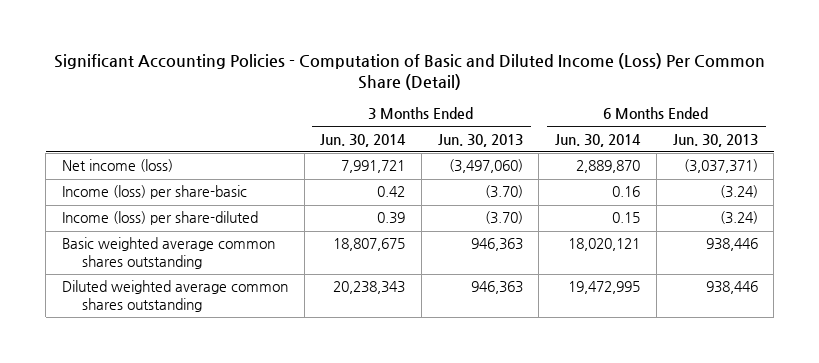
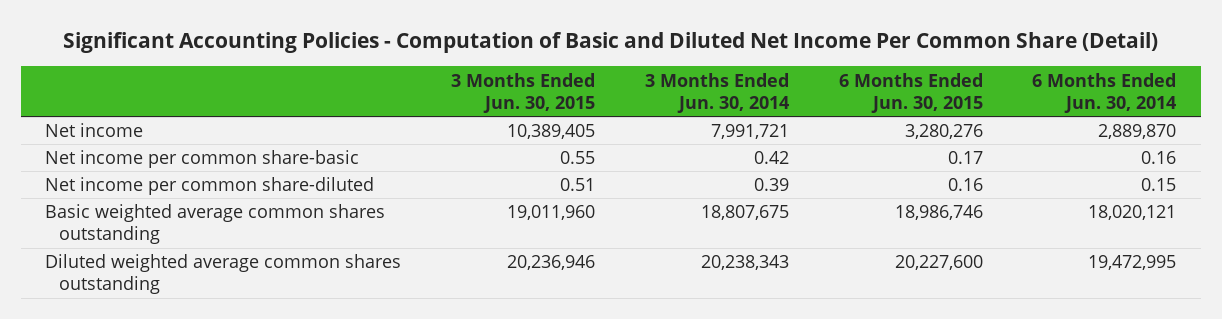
- Significant Accounting Policies - Computation of Basic and Diluted Income (Loss) Per Common Share (Detail)
+ Significant Accounting Policies - Computation of Basic and Diluted Net Income Per Common Share (Detail)
- | 3 Months Ended Jun. 30, 2014 | 3 Months Ended Jun. 30, 2013 | 6 Months Ended Jun. 30, 2014 | 6 Months Ended Jun. 30, 2013
+ | 3 Months Ended Jun. 30, 2015 | 3 Months Ended Jun. 30, 2014 | 6 Months Ended Jun. 30, 2015 | 6 Months Ended Jun. 30, 2014
- Net income (loss) | 7,991,721 | (3,497,060) | 2,889,870 | (3,037,371)
- Income (loss) per share-basic | 0.42 | (3.70) | 0.16 | (3.24)
- Income (loss) per share-diluted | 0.39 | (3.70) | 0.15 | (3.24)
+ Net income | 10,389,405 | 7,991,721 | 3,280,276 | 2,889,870
+ Net income per common share-basic | 0.55 | 0.42 | 0.17 | 0.16
+ Net income per common share-diluted | 0.51 | 0.39 | 0.16 | 0.15

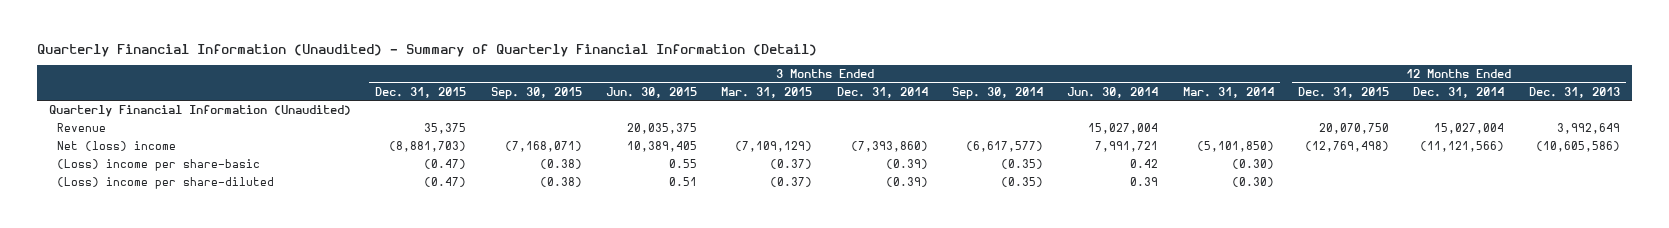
- Significant Accounting Policies - Computation of Basic and Diluted Net Income Per Common Share (Detail)
+ Quarterly Financial Information (Unaudited) - Summary of Quarterly Financial Information (Detail)
- | 3 Months Ended Jun. 30, 2015 | 3 Months Ended Jun. 30, 2014 | 6 Months Ended Jun. 30, 2015 | 6 Months Ended Jun. 30, 2014
+ | 3 Months Ended Dec. 31, 2015 | 3 Months Ended Sep. 30, 2015 | 3 Months Ended Jun. 30, 2015 | 3 Months Ended Mar. 31, 2015 | 3 Months Ended Dec. 31, 2014 | 3 Months Ended Sep. 30, 2014 | 3 Months Ended Jun. 30, 2014 | 3 Months Ended Mar. 31, 2014 | 12 Months Ended Dec. 31, 2015 | 12 Months Ended Dec. 31, 2014 | 12 Months Ended Dec. 31, 2013
- Net income | 10,389,405 | 7,991,721 | 3,280,276 | 2,889,870
- Net income per common share-basic | 0.55 | 0.42 | 0.17 | 0.16
- Net income per common share-diluted | 0.51 | 0.39 | 0.16 | 0.15
- Basic weighted average common shares outstanding | 19,011,960 | 18,807,675 | 18,986,746 | 18,020,121
- Diluted weighted average common shares outstanding | 20,236,946 | 20,238,343 | 20,227,600 | 19,472,995
+ Quarterly Financial Information (Unaudited)
+ Revenue | 35,375 | | 20,035,375 | | | | 15,027,004 | | 20,070,750 | 15,027,004 | 3,992,649
+ Net (loss) income | (8,881,703) | (7,168,071) | 10,389,405 | (7,109,129) | (7,393,860) | (6,617,577) | 7,991,721 | (5,101,850) | (12,769,498) | (11,121,566) | (10,605,586)
+ (Loss) income per share-basic | (0.47) | (0.38) | 0.55 | (0.37) | (0.39) | (0.35) | 0.42 | (0.30) | | |
+ (Loss) income per share-diluted | (0.47) | (0.38) | 0.51 | (0.37) | (0.39) | (0.35) | 0.39 | (0.30) | | |

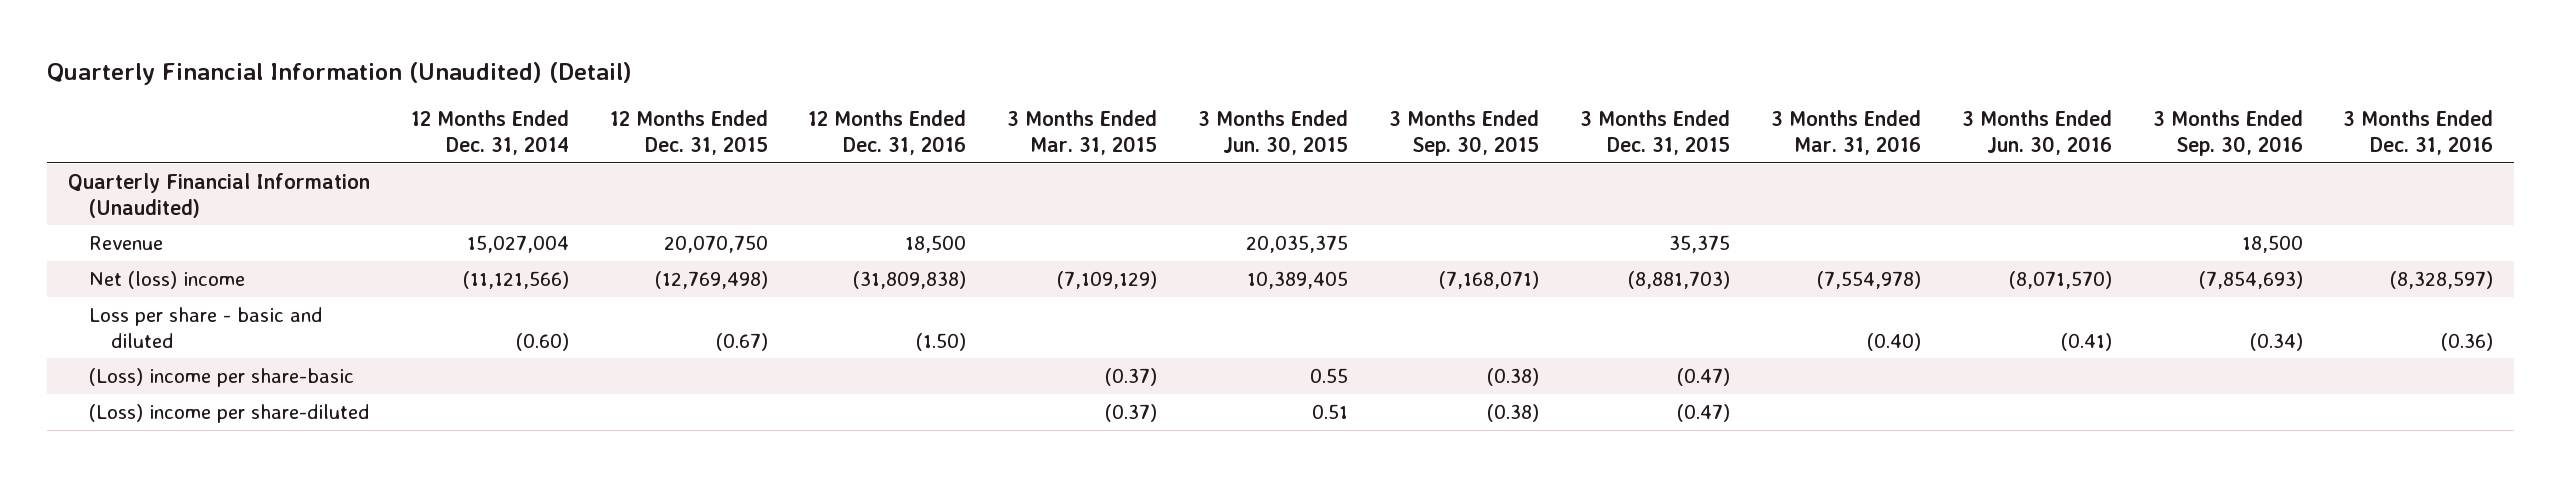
- Quarterly Financial Information (Unaudited) - Summary of Quarterly Financial Information (Detail)
+ Quarterly Financial Information (Unaudited) (Detail)
- | 3 Months Ended Dec. 31, 2015 | 3 Months Ended Sep. 30, 2015 | 3 Months Ended Jun. 30, 2015 | 3 Months Ended Mar. 31, 2015 | 3 Months Ended Dec. 31, 2014 | 3 Months Ended Sep. 30, 2014 | 3 Months Ended Jun. 30, 2014 | 3 Months Ended Mar. 31, 2014 | 12 Months Ended Dec. 31, 2015 | 12 Months Ended Dec. 31, 2014 | 12 Months Ended Dec. 31, 2013
+ | 12 Months Ended Dec. 31, 2014 | 12 Months Ended Dec. 31, 2015 | 12 Months Ended Dec. 31, 2016 | 3 Months Ended Mar. 31, 2015 | 3 Months Ended Jun. 30, 2015 | 3 Months Ended Sep. 30, 2015 | 3 Months Ended Dec. 31, 2015 | 3 Months Ended Mar. 31, 2016 | 3 Months Ended Jun. 30, 2016 | 3 Months Ended Sep. 30, 2016 | 3 Months Ended Dec. 31, 2016
+ Loss per share - basic and diluted | (0.60) | (0.67) | (1.50) | | | | | (0.40) | (0.41) | (0.34) | (0.36)

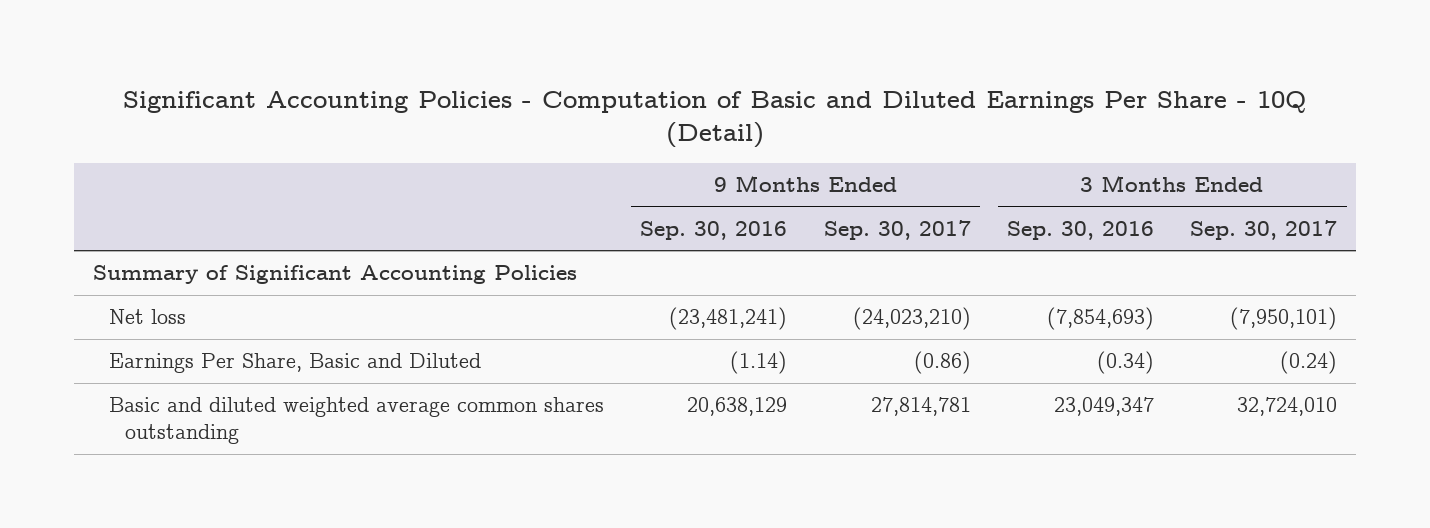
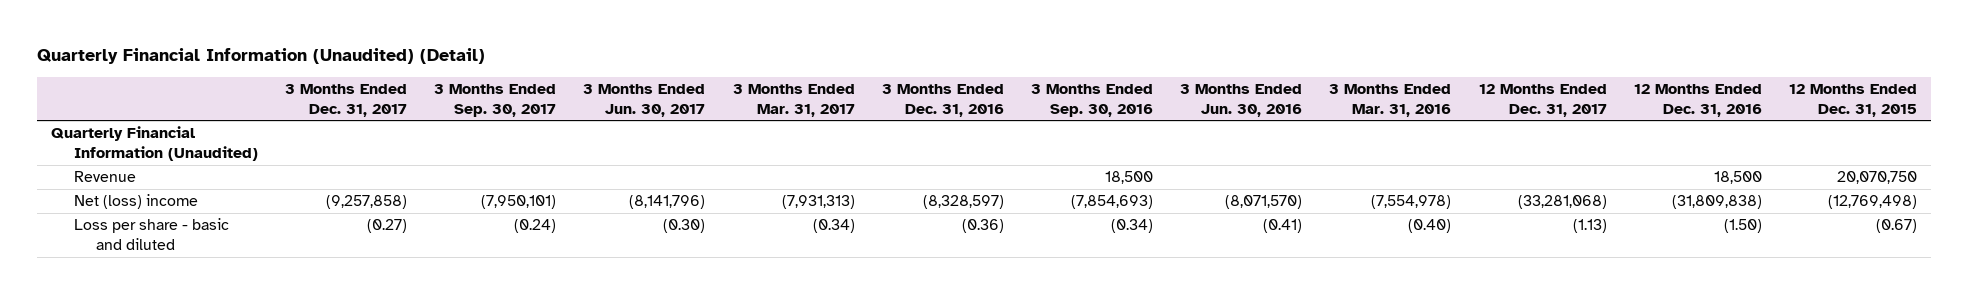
- Significant Accounting Policies - Computation of Basic and Diluted Earnings Per Share - 10Q (Detail)
+ Quarterly Financial Information (Unaudited) (Detail)
- | 9 Months Ended Sep. 30, 2016 | 9 Months Ended Sep. 30, 2017 | 3 Months Ended Sep. 30, 2016 | 3 Months Ended Sep. 30, 2017
+ | 3 Months Ended Dec. 31, 2017 | 3 Months Ended Sep. 30, 2017 | 3 Months Ended Jun. 30, 2017 | 3 Months Ended Mar. 31, 2017 | 3 Months Ended Dec. 31, 2016 | 3 Months Ended Sep. 30, 2016 | 3 Months Ended Jun. 30, 2016 | 3 Months Ended Mar. 31, 2016 | 12 Months Ended Dec. 31, 2017 | 12 Months Ended Dec. 31, 2016 | 12 Months Ended Dec. 31, 2015
- Summary of Significant Accounting Policies
- Net loss | (23,481,241) | (24,023,210) | (7,854,693) | (7,950,101)
- Earnings Per Share, Basic and Diluted | (1.14) | (0.86) | (0.34) | (0.24)
- Basic and diluted weighted average common shares outstanding | 20,638,129 | 27,814,781 | 23,049,347 | 32,724,010
+ Quarterly Financial Information (Unaudited)
+ Revenue | | | | | | 18,500 | | | | 18,500 | 20,070,750
+ Net (loss) income | (9,257,858) | (7,950,101) | (8,141,796) | (7,931,313) | (8,328,597) | (7,854,693) | (8,071,570) | (7,554,978) | (33,281,068) | (31,809,838) | (12,769,498)
+ Loss per share - basic and diluted | (0.27) | (0.24) | (0.30) | (0.34) | (0.36) | (0.34) | (0.41) | (0.40) | (1.13) | (1.50) | (0.67)

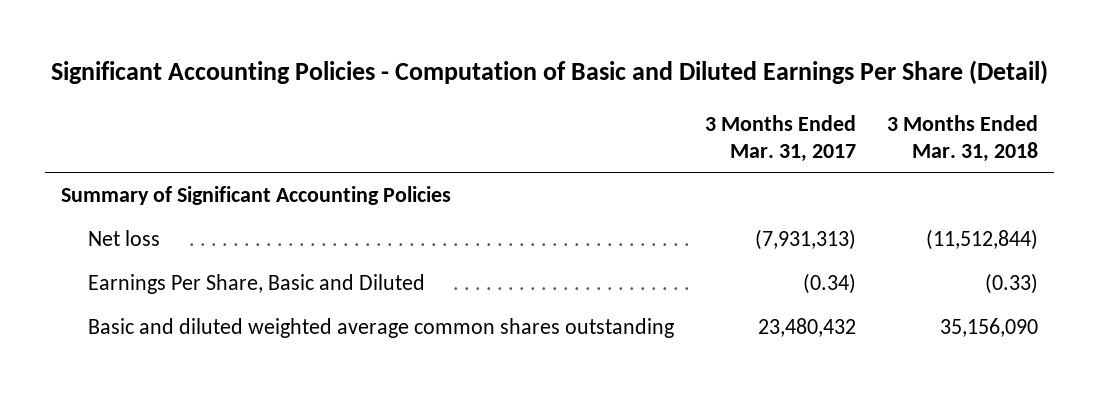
- Quarterly Financial Information (Unaudited) (Detail)
+ Significant Accounting Policies - Computation of Basic and Diluted Earnings Per Share (Detail)
- | 3 Months Ended Dec. 31, 2017 | 3 Months Ended Sep. 30, 2017 | 3 Months Ended Jun. 30, 2017 | 3 Months Ended Mar. 31, 2017 | 3 Months Ended Dec. 31, 2016 | 3 Months Ended Sep. 30, 2016 | 3 Months Ended Jun. 30, 2016 | 3 Months Ended Mar. 31, 2016 | 12 Months Ended Dec. 31, 2017 | 12 Months Ended Dec. 31, 2016 | 12 Months Ended Dec. 31, 2015
+ | 3 Months Ended Mar. 31, 2017 | 3 Months Ended Mar. 31, 2018
- Quarterly Financial Information (Unaudited)
- Revenue | | | | | | 18,500 | | | | 18,500 | 20,070,750
- Net (loss) income | (9,257,858) | (7,950,101) | (8,141,796) | (7,931,313) | (8,328,597) | (7,854,693) | (8,071,570) | (7,554,978) | (33,281,068) | (31,809,838) | (12,769,498)
- Loss per share - basic and diluted | (0.27) | (0.24) | (0.30) | (0.34) | (0.36) | (0.34) | (0.41) | (0.40) | (1.13) | (1.50) | (0.67)
+ Summary of Significant Accounting Policies
+ Net loss | (7,931,313) | (11,512,844)
+ Earnings Per Share, Basic and Diluted | (0.34) | (0.33)
+ Basic and diluted weighted average common shares outstanding | 23,480,432 | 35,156,090

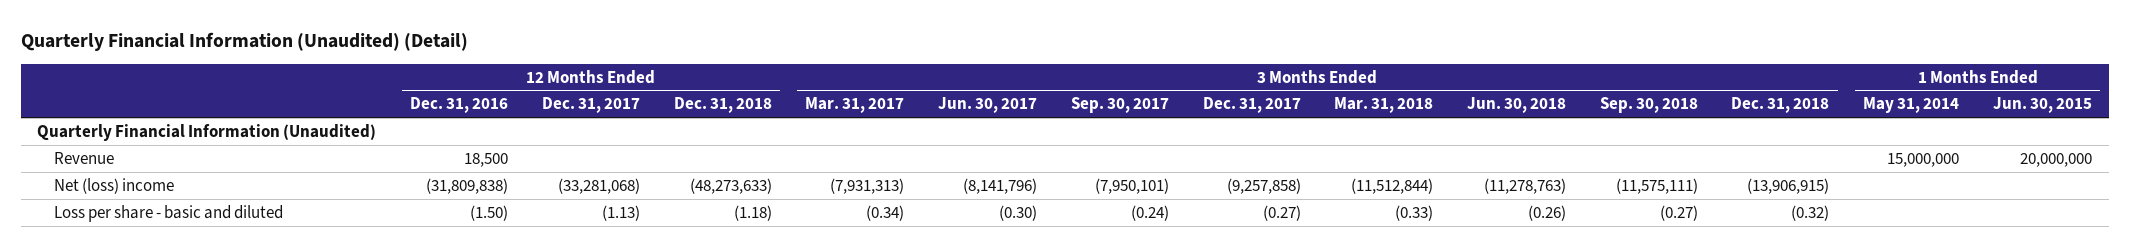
- Significant Accounting Policies - Computation of Basic and Diluted Earnings Per Share (Detail)
+ Quarterly Financial Information (Unaudited) (Detail)
- | 3 Months Ended Mar. 31, 2017 | 3 Months Ended Mar. 31, 2018
+ | 12 Months Ended Dec. 31, 2016 | 12 Months Ended Dec. 31, 2017 | 12 Months Ended Dec. 31, 2018 | 3 Months Ended Mar. 31, 2017 | 3 Months Ended Jun. 30, 2017 | 3 Months Ended Sep. 30, 2017 | 3 Months Ended Dec. 31, 2017 | 3 Months Ended Mar. 31, 2018 | 3 Months Ended Jun. 30, 2018 | 3 Months Ended Sep. 30, 2018 | 3 Months Ended Dec. 31, 2018 | 1 Months Ended May 31, 2014 | 1 Months Ended Jun. 30, 2015
- Summary of Significant Accounting Policies
- Net loss | (7,931,313) | (11,512,844)
- Earnings Per Share, Basic and Diluted | (0.34) | (0.33)
- Basic and diluted weighted average common shares outstanding | 23,480,432 | 35,156,090
+ Quarterly Financial Information (Unaudited)
+ Revenue | 18,500 | | | | | | | | | | | 15,000,000 | 20,000,000
+ Net (loss) income | (31,809,838) | (33,281,068) | (48,273,633) | (7,931,313) | (8,141,796) | (7,950,101) | (9,257,858) | (11,512,844) | (11,278,763) | (11,575,111) | (13,906,915) | |
+ Loss per share - basic and diluted | (1.50) | (1.13) | (1.18) | (0.34) | (0.30) | (0.24) | (0.27) | (0.33) | (0.26) | (0.27) | (0.32) | |

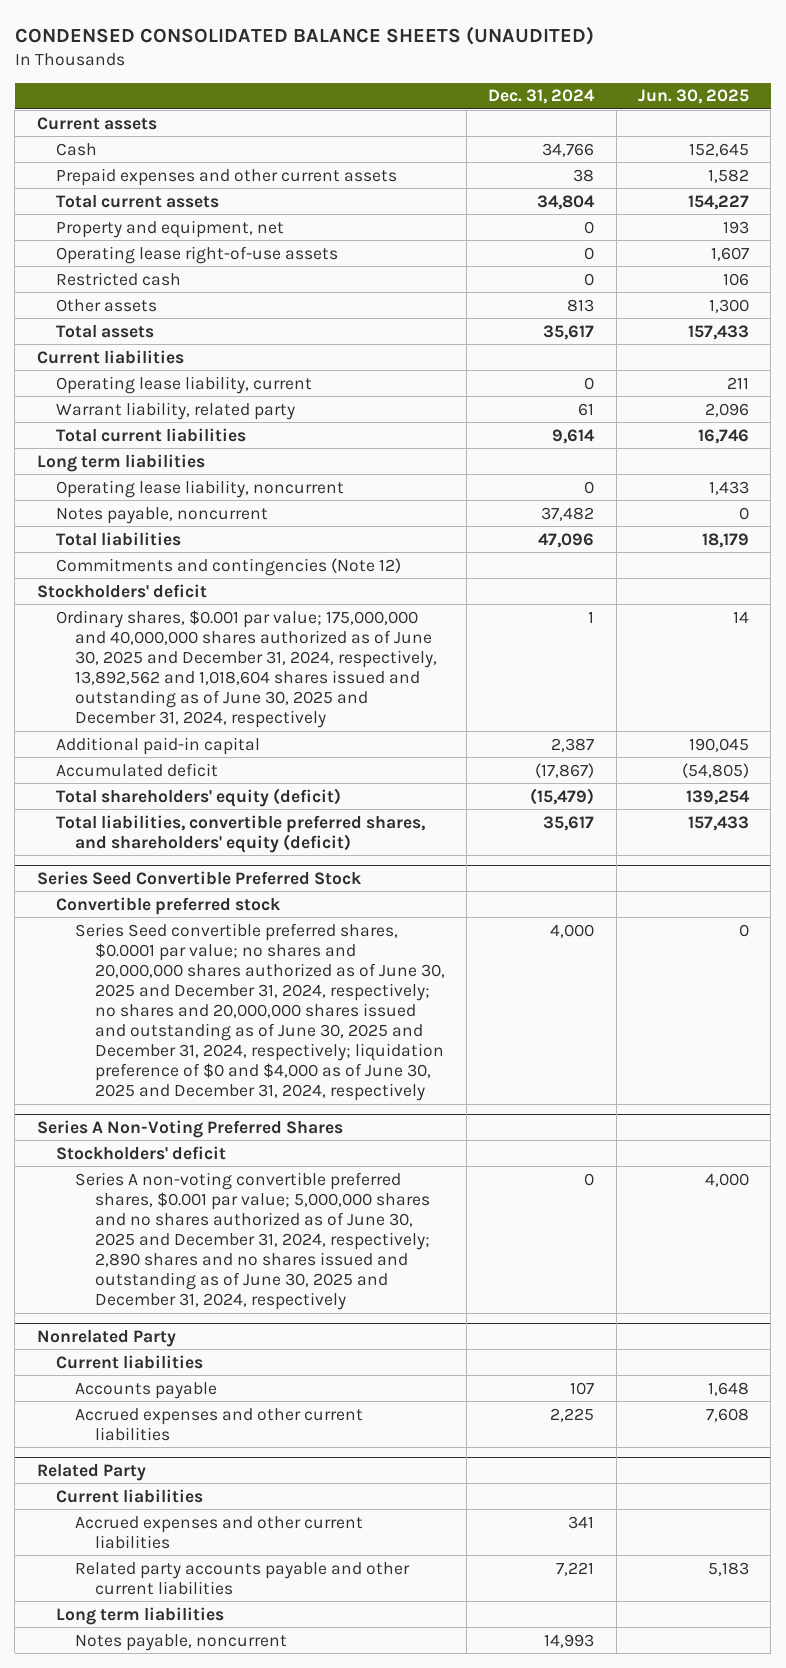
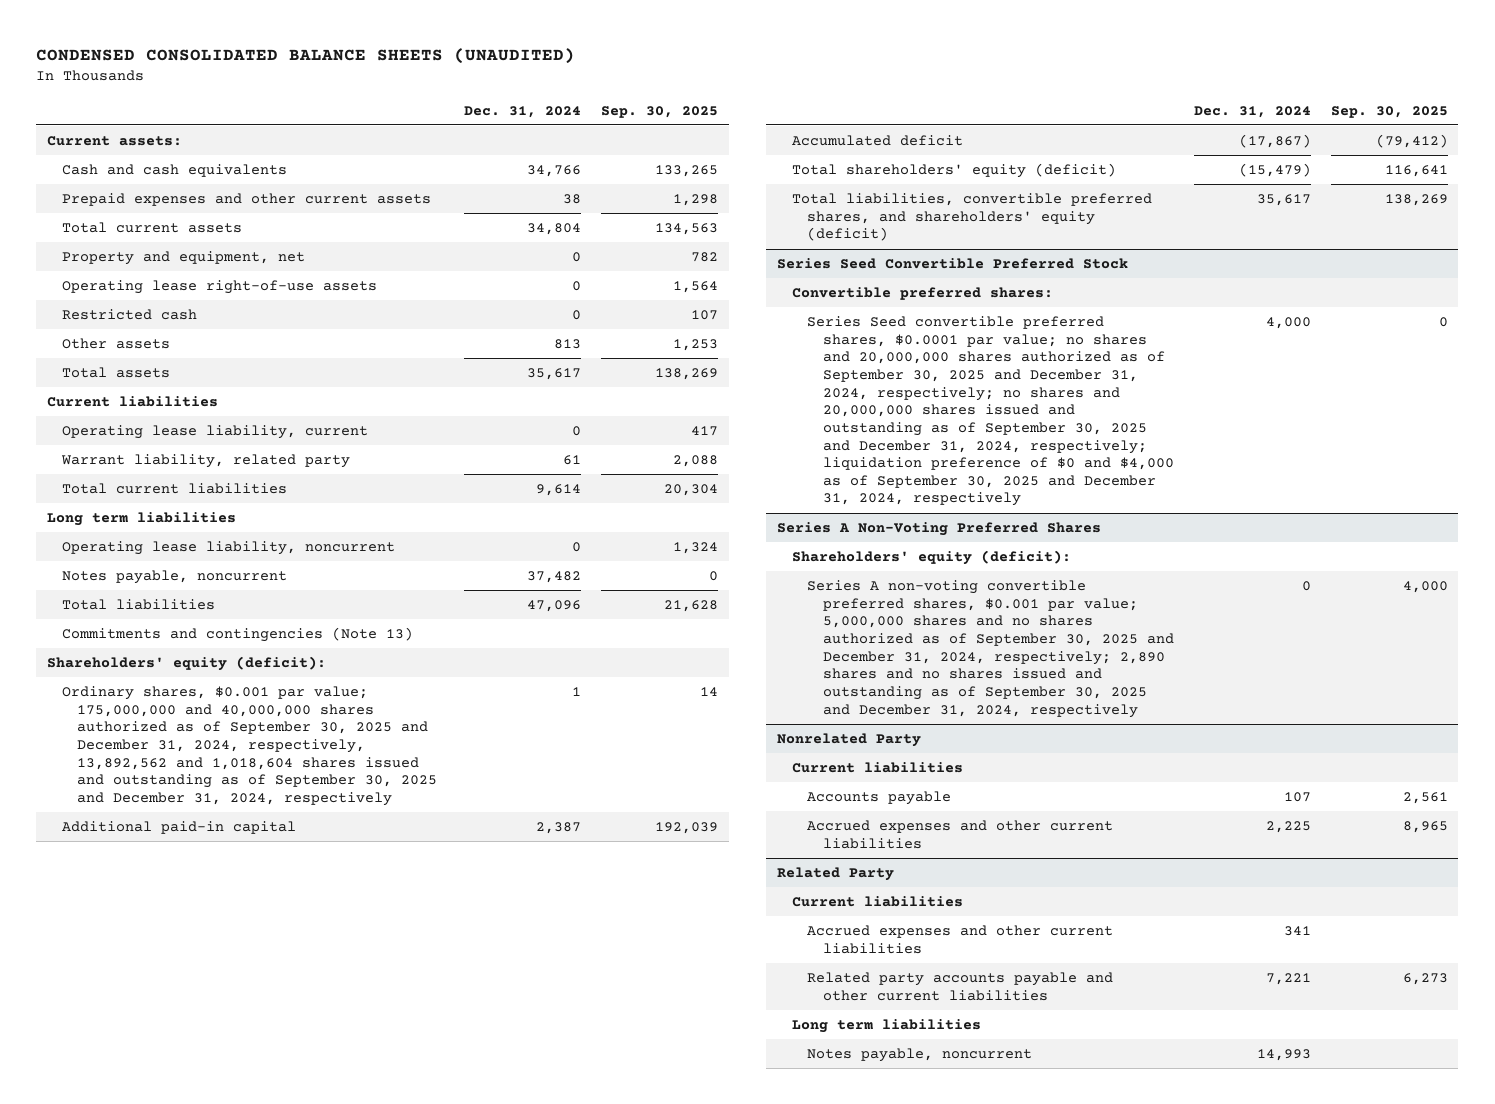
- | Dec. 31, 2024 | Jun. 30, 2025
+ | Dec. 31, 2024 | Sep. 30, 2025
- Current assets
- Cash | 34,766 | 152,645
+ Current assets:
+ Cash and cash equivalents | 34,766 | 133,265
- Commitments and contingencies (Note 12)
- Stockholders' deficit
- Ordinary shares, $0.001 par value; 175,000,000 and 40,000,000 shares authorized as of June 30, 2025 and December 31, 2024, respectively, 13,892,562 and 1,018,604 shares issued and outstanding as of June 30, 2025 and December 31, 2024, respectively | 1 | 14
+ Commitments and contingencies (Note 13)
+ Shareholders' equity (deficit):
+ Ordinary shares, $0.001 par value; 175,000,000 and 40,000,000 shares authorized as of September 30, 2025 and December 31, 2024, respectively, 13,892,562 and 1,018,604 shares issued and outstanding as of September 30, 2025 and December 31, 2024, respectively | 1 | 14
@ Series Seed Convertible Preferred Stock
- Convertible preferred stock
- Series Seed convertible preferred shares, $0.0001 par value; no shares and 20,000,000 shares authorized as of June 30, 2025 and December 31, 2024, respectively; no shares and 20,000,000 shares issued and outstanding as of June 30, 2025 and December 31, 2024, respectively; liquidation preference of $0 and $4,000 as of June 30, 2025 and December 31, 2024, respectively | 4,000 | 0
+ Convertible preferred shares:
+ Series Seed convertible preferred shares, $0.0001 par value; no shares and 20,000,000 shares authorized as of September 30, 2025 and December 31, 2024, respectively; no shares and 20,000,000 shares issued and outstanding as of September 30, 2025 and December 31, 2024, respectively; liquidation preference of $0 and $4,000 as of September 30, 2025 and December 31, 2024, respectively | 4,000 | 0
@ Series A Non-Voting Preferred Shares
- Stockholders' deficit
- Series A non-voting convertible preferred shares, $0.001 par value; 5,000,000 shares and no shares authorized as of June 30, 2025 and December 31, 2024, respectively; 2,890 shares and no shares issued and outstanding as of June 30, 2025 and December 31, 2024, respectively | 0 | 4,000
+ Shareholders' equity (deficit):
+ Series A non-voting convertible preferred shares, $0.001 par value; 5,000,000 shares and no shares authorized as of September 30, 2025 and December 31, 2024, respectively; 2,890 shares and no shares issued and outstanding as of September 30, 2025 and December 31, 2024, respectively | 0 | 4,000

